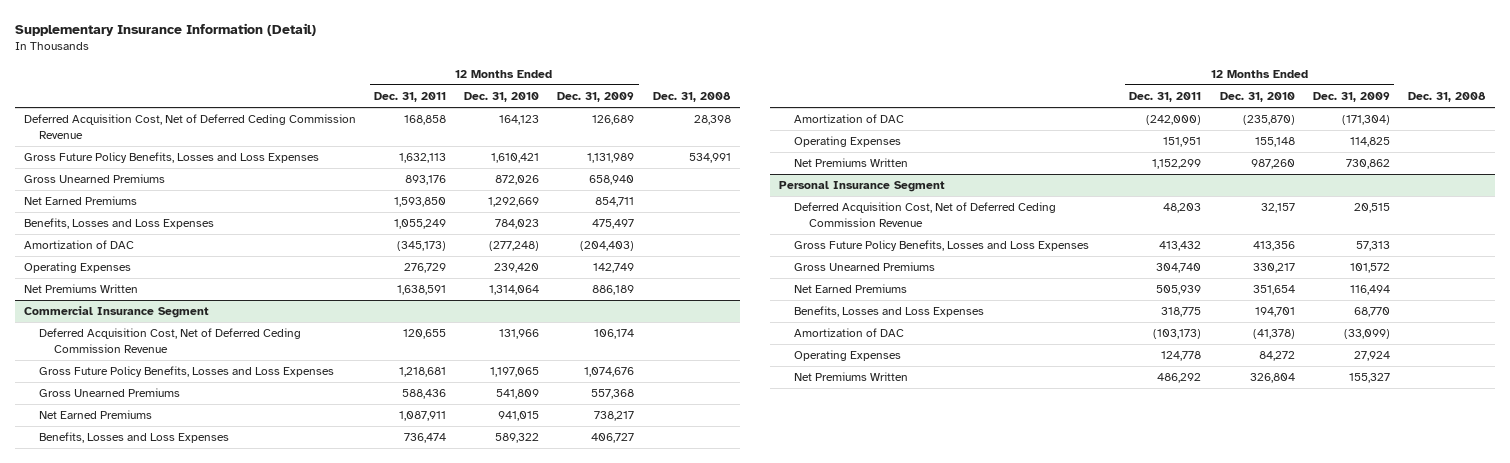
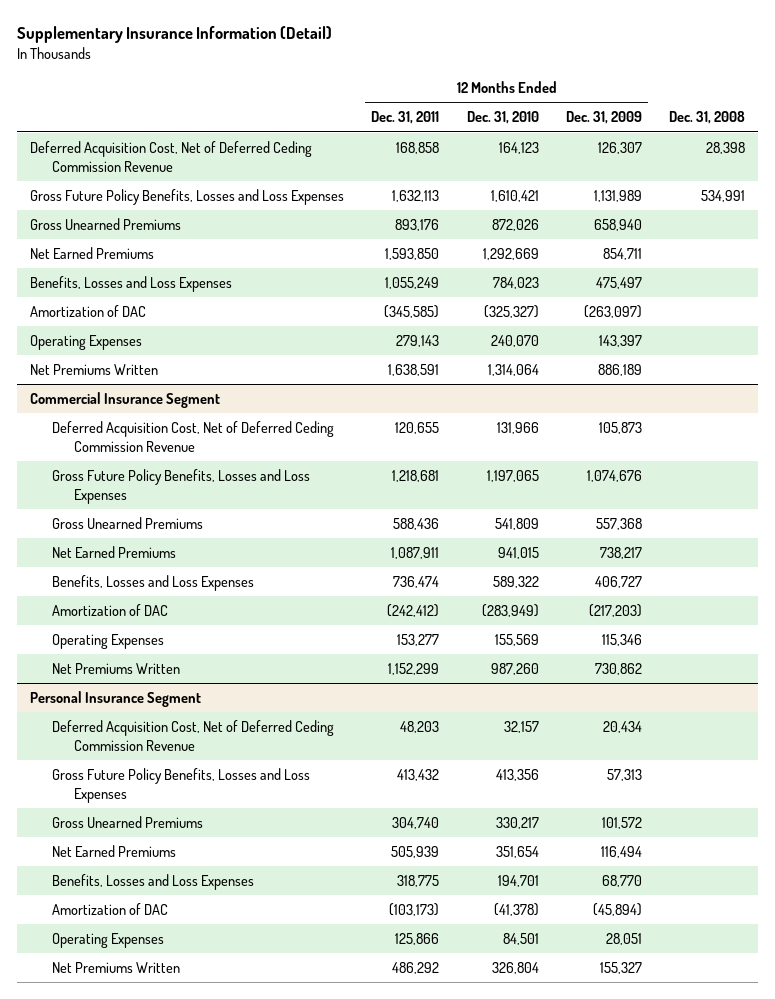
- Deferred Acquisition Cost, Net of Deferred Ceding Commission Revenue | 168,858 | 164,123 | 126,689 | 28,398
+ Deferred Acquisition Cost, Net of Deferred Ceding Commission Revenue | 168,858 | 164,123 | 126,307 | 28,398
- Amortization of DAC | (345,173) | (277,248) | (204,403) |
- Operating Expenses | 276,729 | 239,420 | 142,749 |
+ Amortization of DAC | (345,585) | (325,327) | (263,097) |
+ Operating Expenses | 279,143 | 240,070 | 143,397 |
@ Commercial Insurance Segment
- Deferred Acquisition Cost, Net of Deferred Ceding Commission Revenue | 120,655 | 131,966 | 106,174 |
+ Deferred Acquisition Cost, Net of Deferred Ceding Commission Revenue | 120,655 | 131,966 | 105,873 |
- Amortization of DAC | (242,000) | (235,870) | (171,304) |
- Operating Expenses | 151,951 | 155,148 | 114,825 |
+ Amortization of DAC | (242,412) | (283,949) | (217,203) |
+ Operating Expenses | 153,277 | 155,569 | 115,346 |
@ Personal Insurance Segment
- Deferred Acquisition Cost, Net of Deferred Ceding Commission Revenue | 48,203 | 32,157 | 20,515 |
+ Deferred Acquisition Cost, Net of Deferred Ceding Commission Revenue | 48,203 | 32,157 | 20,434 |
- Amortization of DAC | (103,173) | (41,378) | (33,099) |
- Operating Expenses | 124,778 | 84,272 | 27,924 |
+ Amortization of DAC | (103,173) | (41,378) | (45,894) |
+ Operating Expenses | 125,866 | 84,501 | 28,051 |

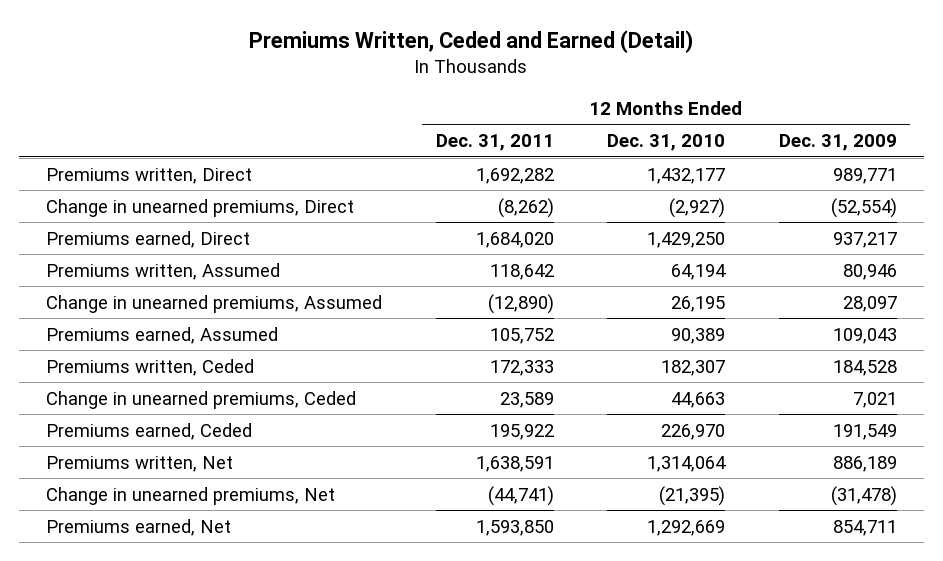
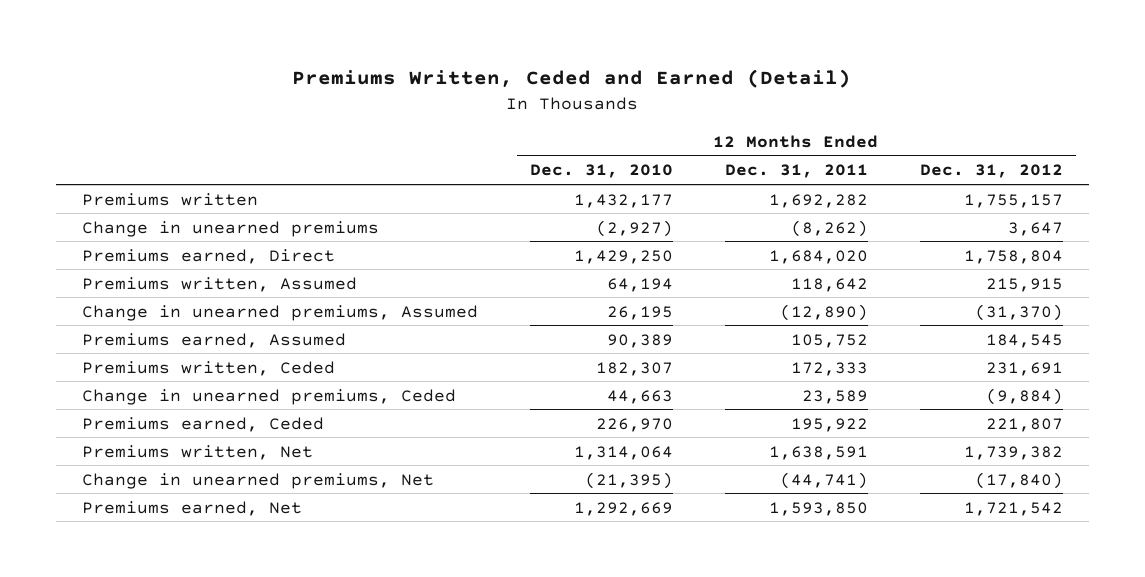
- | 12 Months Ended Dec. 31, 2011 | 12 Months Ended Dec. 31, 2010 | 12 Months Ended Dec. 31, 2009
+ | 12 Months Ended Dec. 31, 2010 | 12 Months Ended Dec. 31, 2011 | 12 Months Ended Dec. 31, 2012
- Premiums written, Direct | 1,692,282 | 1,432,177 | 989,771
- Change in unearned premiums, Direct | (8,262) | (2,927) | (52,554)
+ Premiums written | 1,432,177 | 1,692,282 | 1,755,157
+ Change in unearned premiums | (2,927) | (8,262) | 3,647

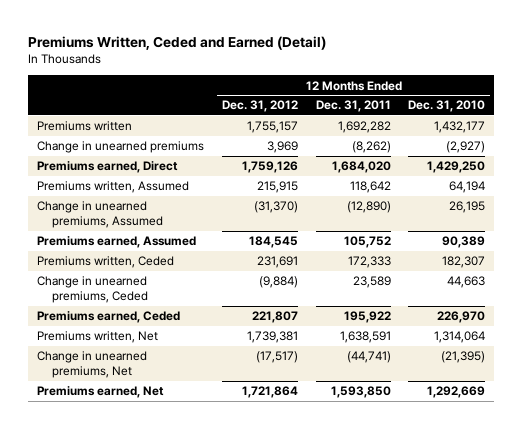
- | 12 Months Ended Dec. 31, 2010 | 12 Months Ended Dec. 31, 2011 | 12 Months Ended Dec. 31, 2012
+ | 12 Months Ended Dec. 31, 2012 | 12 Months Ended Dec. 31, 2011 | 12 Months Ended Dec. 31, 2010
- Change in unearned premiums | (2,927) | (8,262) | 3,647
- Premiums earned, Direct | 1,429,250 | 1,684,020 | 1,758,804
+ Change in unearned premiums | 3,969 | (8,262) | (2,927)
+ Premiums earned, Direct | 1,759,126 | 1,684,020 | 1,429,250
- Premiums written, Net | 1,314,064 | 1,638,591 | 1,739,382
- Change in unearned premiums, Net | (21,395) | (44,741) | (17,840)
- Premiums earned, Net | 1,292,669 | 1,593,850 | 1,721,542
+ Premiums written, Net | 1,739,381 | 1,638,591 | 1,314,064
+ Change in unearned premiums, Net | (17,517) | (44,741) | (21,395)
+ Premiums earned, Net | 1,721,864 | 1,593,850 | 1,292,669

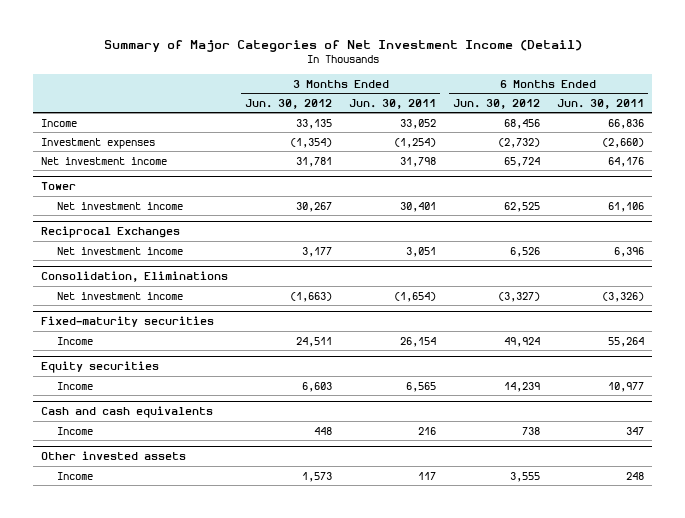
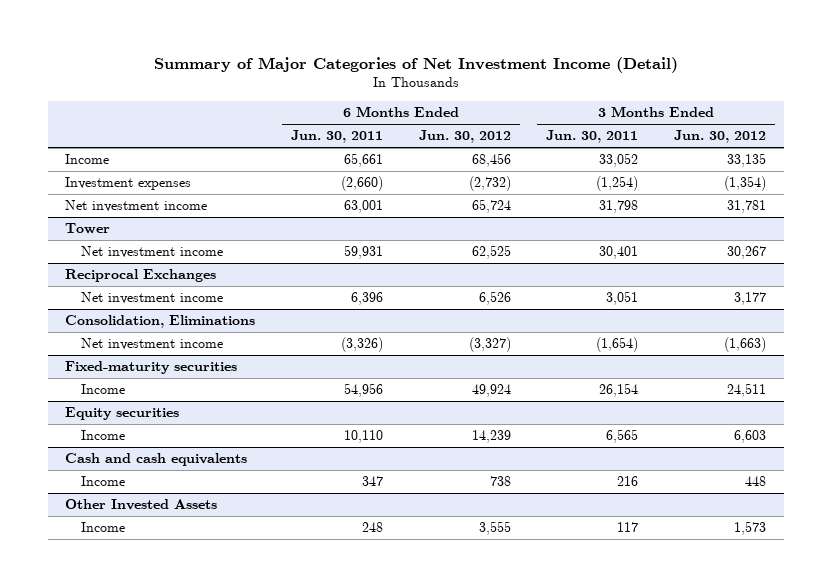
- | 3 Months Ended Jun. 30, 2012 | 3 Months Ended Jun. 30, 2011 | 6 Months Ended Jun. 30, 2012 | 6 Months Ended Jun. 30, 2011
+ | 6 Months Ended Jun. 30, 2011 | 6 Months Ended Jun. 30, 2012 | 3 Months Ended Jun. 30, 2011 | 3 Months Ended Jun. 30, 2012
- Income | 33,135 | 33,052 | 68,456 | 66,836
+ Income | 65,661 | 68,456 | 33,052 | 33,135
- Net investment income | 31,781 | 31,798 | 65,724 | 64,176
+ Net investment income | 63,001 | 65,724 | 31,798 | 31,781
@ Tower
- Net investment income | 30,267 | 30,401 | 62,525 | 61,106
+ Net investment income | 59,931 | 62,525 | 30,401 | 30,267
@ Fixed-maturity securities
- Income | 24,511 | 26,154 | 49,924 | 55,264
+ Income | 54,956 | 49,924 | 26,154 | 24,511
@ Equity securities
- Income | 6,603 | 6,565 | 14,239 | 10,977
+ Income | 10,110 | 14,239 | 6,565 | 6,603
- Other invested assets
+ Other Invested Assets

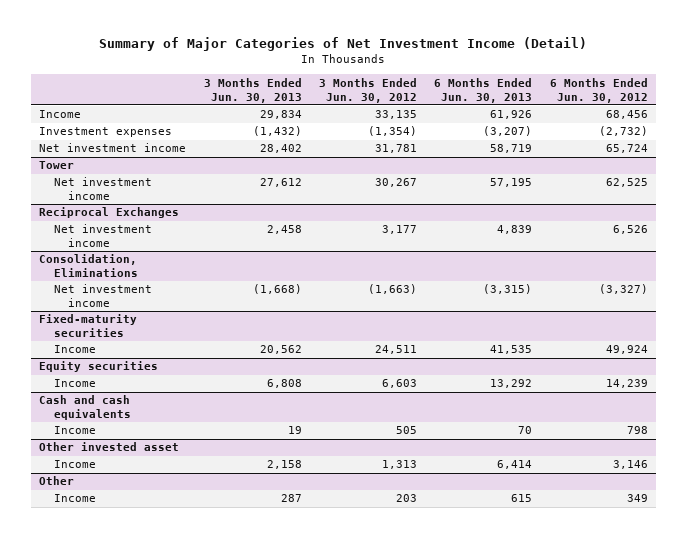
- | 6 Months Ended Jun. 30, 2011 | 6 Months Ended Jun. 30, 2012 | 3 Months Ended Jun. 30, 2011 | 3 Months Ended Jun. 30, 2012
+ | 3 Months Ended Jun. 30, 2013 | 3 Months Ended Jun. 30, 2012 | 6 Months Ended Jun. 30, 2013 | 6 Months Ended Jun. 30, 2012
@ Cash and cash equivalents
- Income | 347 | 738 | 216 | 448
- Other Invested Assets
- Income | 248 | 3,555 | 117 | 1,573
@ Cash and cash equivalents
+ Income | 19 | 505 | 70 | 798
+ Other invested asset
+ Income | 2,158 | 1,313 | 6,414 | 3,146
+ Other
+ Income | 287 | 203 | 615 | 349

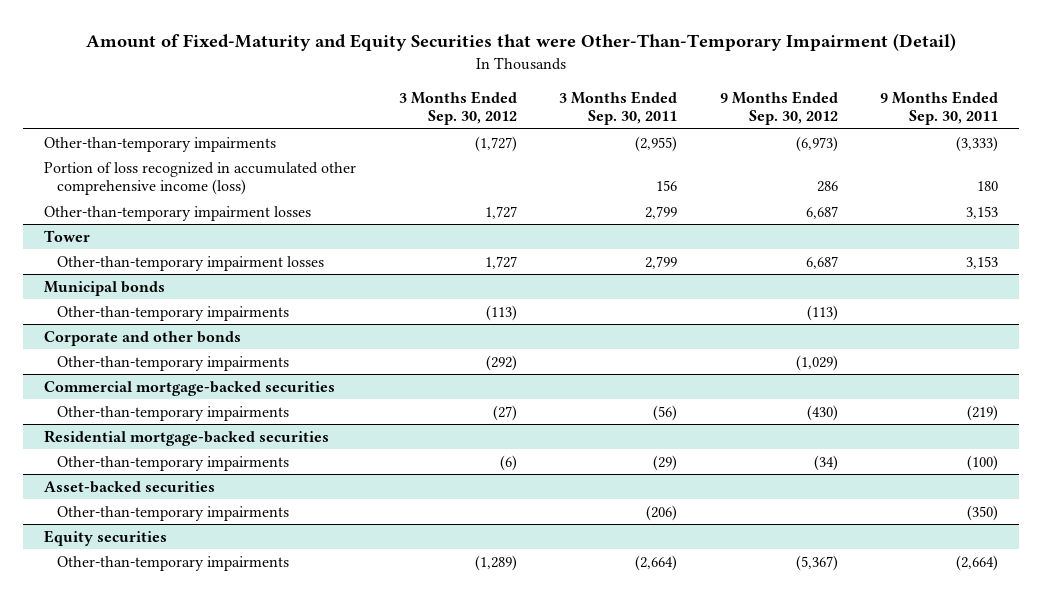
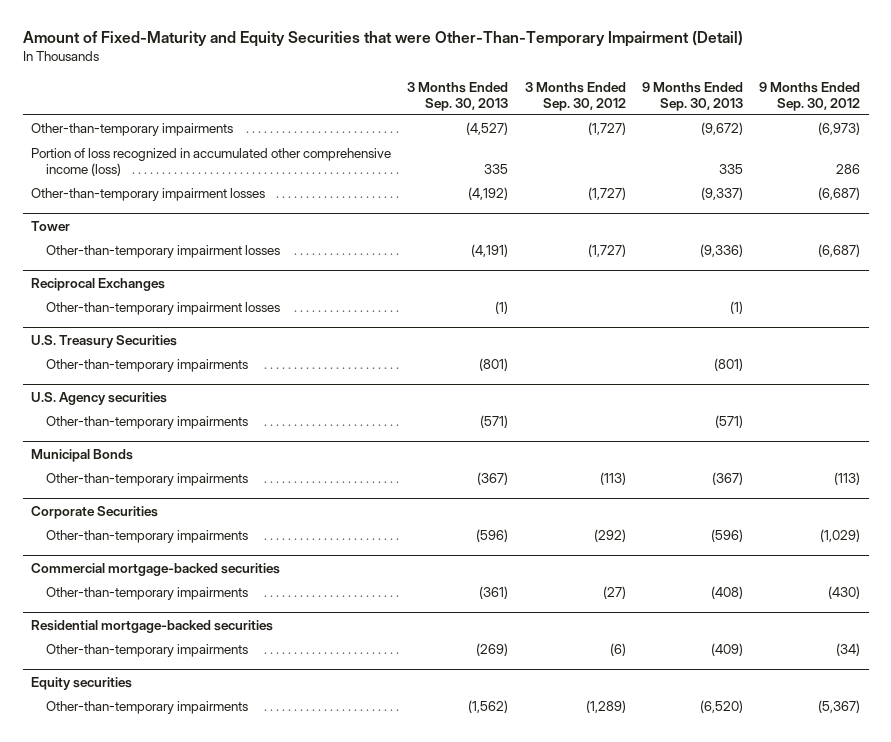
- | 3 Months Ended Sep. 30, 2012 | 3 Months Ended Sep. 30, 2011 | 9 Months Ended Sep. 30, 2012 | 9 Months Ended Sep. 30, 2011
+ | 3 Months Ended Sep. 30, 2013 | 3 Months Ended Sep. 30, 2012 | 9 Months Ended Sep. 30, 2013 | 9 Months Ended Sep. 30, 2012
- Other-than-temporary impairment losses | 1,727 | 2,799 | 6,687 | 3,153
+ Other-than-temporary impairment losses | (4,192) | (1,727) | (9,337) | (6,687)
@ Tower
- Other-than-temporary impairment losses | 1,727 | 2,799 | 6,687 | 3,153
- Municipal bonds
@ Tower
+ Other-than-temporary impairment losses | (4,191) | (1,727) | (9,336) | (6,687)
+ Reciprocal Exchanges
+ Other-than-temporary impairment losses | (1) | | (1) |
+ U.S. Treasury Securities
+ Other-than-temporary impairments | (801) | | (801) |
+ U.S. Agency securities
+ Other-than-temporary impairments | (571) | | (571) |
+ Municipal Bonds
- Corporate and other bonds
+ Corporate Securities
- Asset-backed securities
- Other-than-temporary impairments | | (206) | | (350)

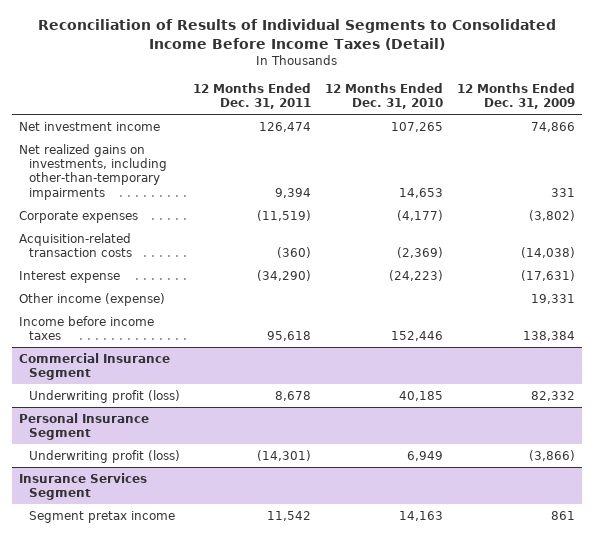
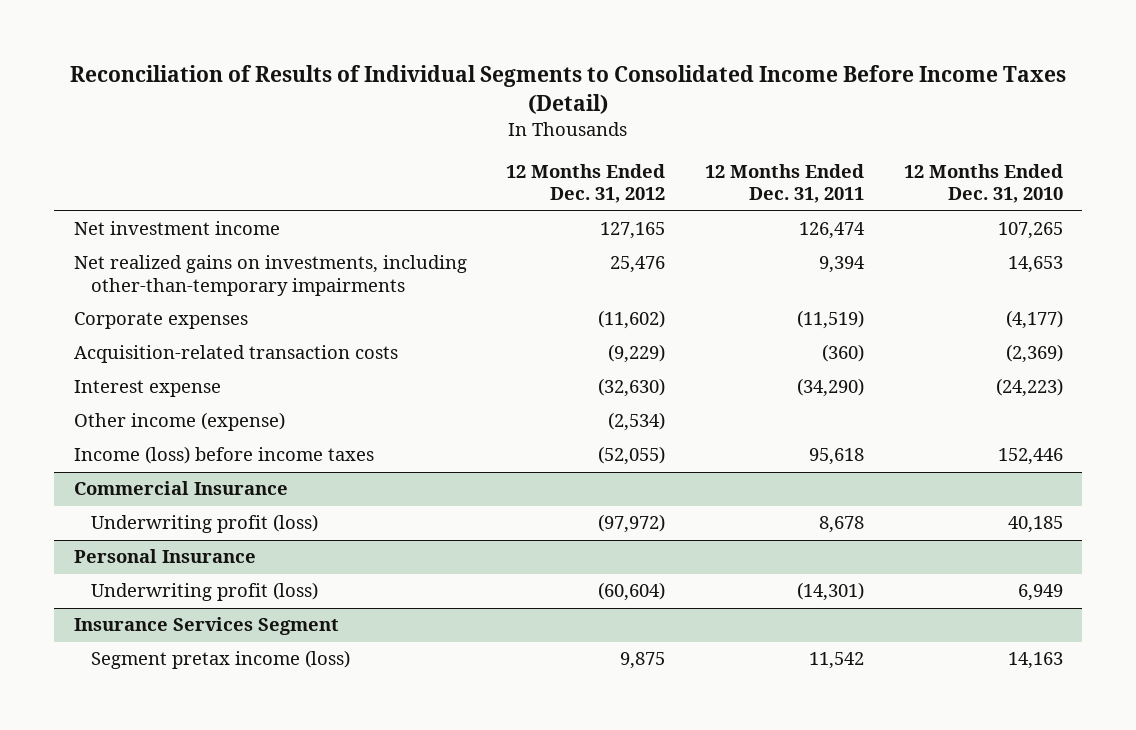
- | 12 Months Ended Dec. 31, 2011 | 12 Months Ended Dec. 31, 2010 | 12 Months Ended Dec. 31, 2009
+ | 12 Months Ended Dec. 31, 2012 | 12 Months Ended Dec. 31, 2011 | 12 Months Ended Dec. 31, 2010
- Income before income taxes | 95,618 | 152,446 | 138,384
- Commercial Insurance Segment
+ Income (loss) before income taxes | (52,055) | 95,618 | 152,446
+ Commercial Insurance
- Personal Insurance Segment
+ Personal Insurance
@ Insurance Services Segment
- Segment pretax income | 11,542 | 14,163 | 861
+ Segment pretax income (loss) | 9,875 | 11,542 | 14,163

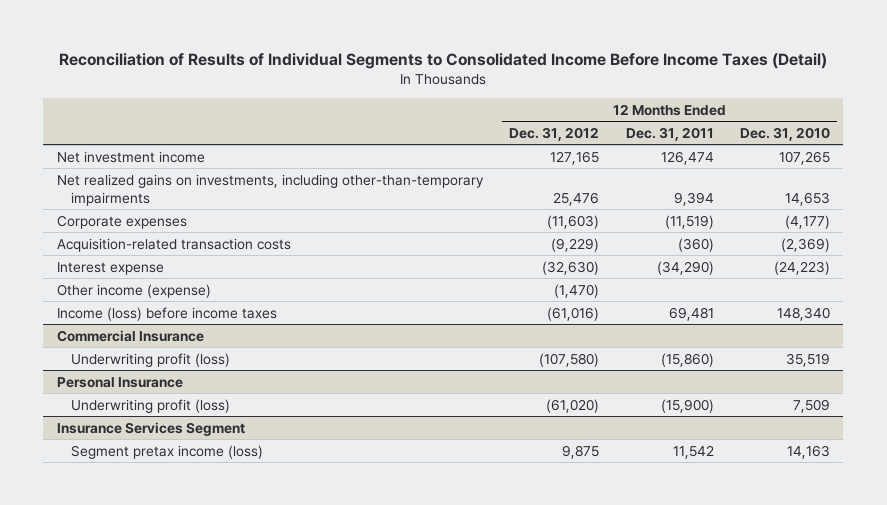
- Corporate expenses | (11,602) | (11,519) | (4,177)
+ Corporate expenses | (11,603) | (11,519) | (4,177)
- Other income (expense) | (2,534) | |
- Income (loss) before income taxes | (52,055) | 95,618 | 152,446
+ Other income (expense) | (1,470) | |
+ Income (loss) before income taxes | (61,016) | 69,481 | 148,340
@ Commercial Insurance
- Underwriting profit (loss) | (97,972) | 8,678 | 40,185
+ Underwriting profit (loss) | (107,580) | (15,860) | 35,519
@ Personal Insurance
- Underwriting profit (loss) | (60,604) | (14,301) | 6,949
+ Underwriting profit (loss) | (61,020) | (15,900) | 7,509

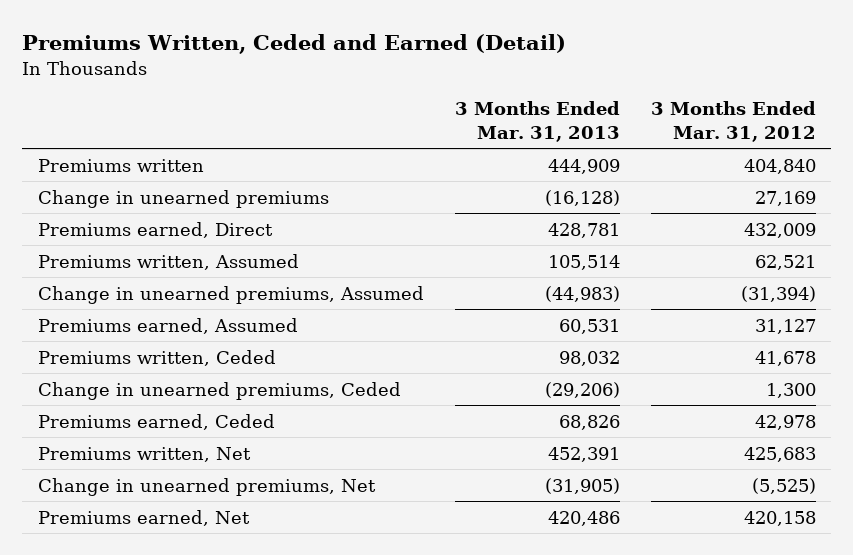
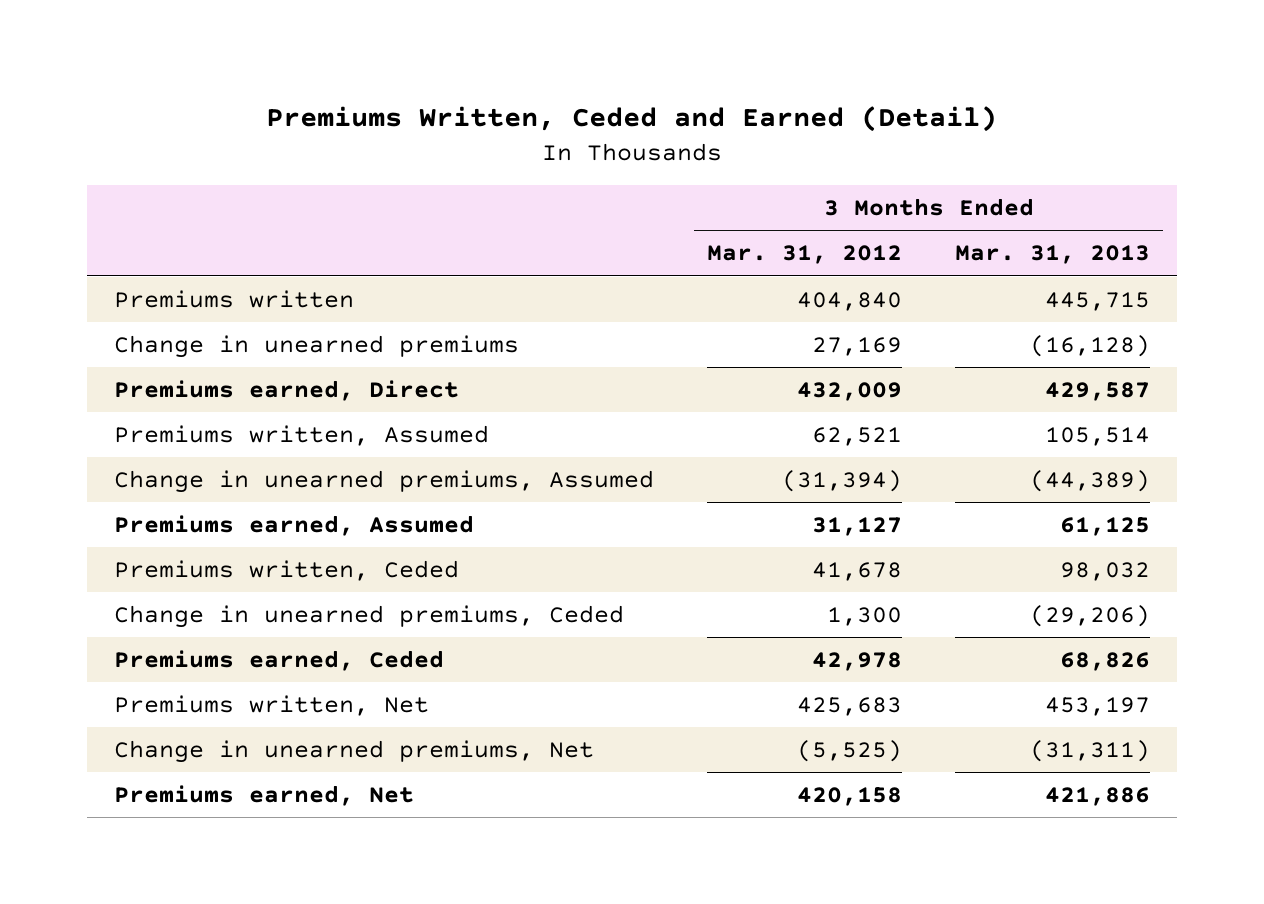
- | 3 Months Ended Mar. 31, 2013 | 3 Months Ended Mar. 31, 2012
+ | 3 Months Ended Mar. 31, 2012 | 3 Months Ended Mar. 31, 2013
- Premiums written | 444,909 | 404,840
+ Premiums written | 404,840 | 445,715
- Premiums earned, Direct | 428,781 | 432,009
+ Premiums earned, Direct | 432,009 | 429,587
- Change in unearned premiums, Assumed | (44,983) | (31,394)
- Premiums earned, Assumed | 60,531 | 31,127
+ Change in unearned premiums, Assumed | (31,394) | (44,389)
+ Premiums earned, Assumed | 31,127 | 61,125
- Premiums written, Net | 452,391 | 425,683
- Change in unearned premiums, Net | (31,905) | (5,525)
- Premiums earned, Net | 420,486 | 420,158
+ Premiums written, Net | 425,683 | 453,197
+ Change in unearned premiums, Net | (5,525) | (31,311)
+ Premiums earned, Net | 420,158 | 421,886

